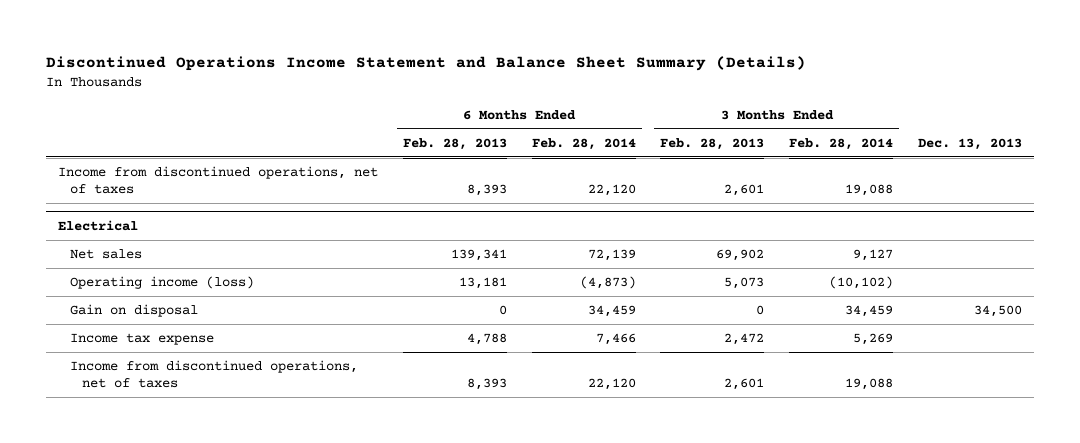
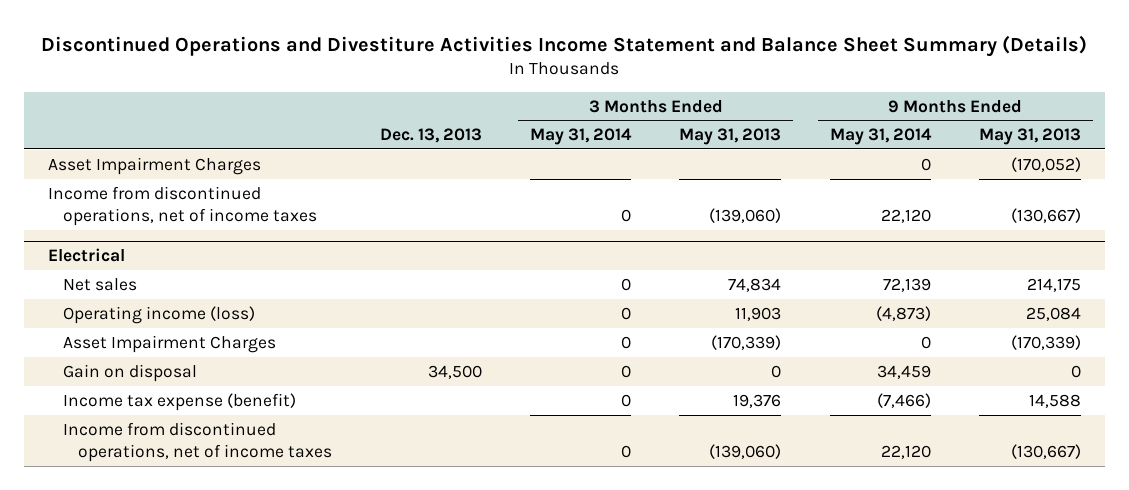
- Discontinued Operations Income Statement and Balance Sheet Summary (Details)
+ Discontinued Operations and Divestiture Activities Income Statement and Balance Sheet Summary (Details)
- | 6 Months Ended Feb. 28, 2013 | 6 Months Ended Feb. 28, 2014 | 3 Months Ended Feb. 28, 2013 | 3 Months Ended Feb. 28, 2014 | Dec. 13, 2013
+ | Dec. 13, 2013 | 3 Months Ended May 31, 2014 | 3 Months Ended May 31, 2013 | 9 Months Ended May 31, 2014 | 9 Months Ended May 31, 2013
- Income from discontinued operations, net of taxes | 8,393 | 22,120 | 2,601 | 19,088 |
+ Asset Impairment Charges | | | | 0 | (170,052)
+ Income from discontinued operations, net of income taxes | | 0 | (139,060) | 22,120 | (130,667)
@ Electrical
+ Asset Impairment Charges | | 0 | (170,339) | 0 | (170,339)
- Income tax expense | 4,788 | 7,466 | 2,472 | 5,269 |
- Income from discontinued operations, net of taxes | 8,393 | 22,120 | 2,601 | 19,088 |
+ Income tax expense (benefit) | | 0 | 19,376 | (7,466) | 14,588
+ Income from discontinued operations, net of income taxes | | 0 | (139,060) | 22,120 | (130,667)

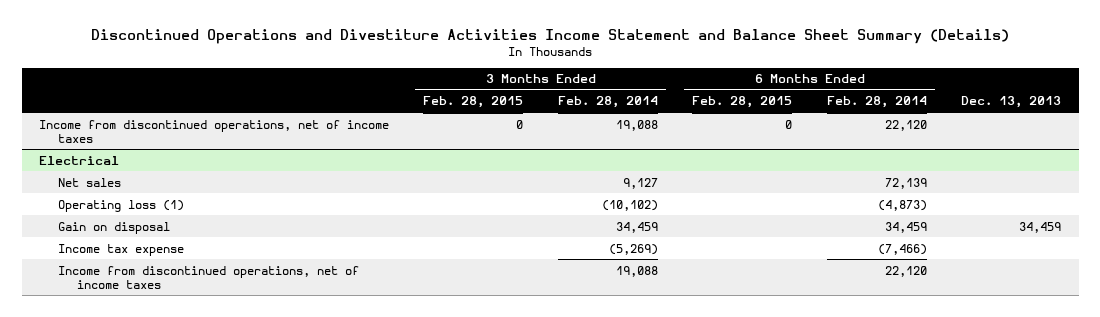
- | Dec. 13, 2013 | 3 Months Ended May 31, 2014 | 3 Months Ended May 31, 2013 | 9 Months Ended May 31, 2014 | 9 Months Ended May 31, 2013
+ | 3 Months Ended Feb. 28, 2015 | 3 Months Ended Feb. 28, 2014 | 6 Months Ended Feb. 28, 2015 | 6 Months Ended Feb. 28, 2014 | Dec. 13, 2013
- Asset Impairment Charges | | | | 0 | (170,052)
@ Electrical
- Operating income (loss) | | 0 | 11,903 | (4,873) | 25,084
- Asset Impairment Charges | | 0 | (170,339) | 0 | (170,339)
- Gain on disposal | 34,500 | 0 | 0 | 34,459 | 0
- Income tax expense (benefit) | | 0 | 19,376 | (7,466) | 14,588
+ Operating loss (1) | | (10,102) | | (4,873) |
+ Gain on disposal | | 34,459 | | 34,459 | 34,459
+ Income tax expense | | (5,269) | | (7,466) |

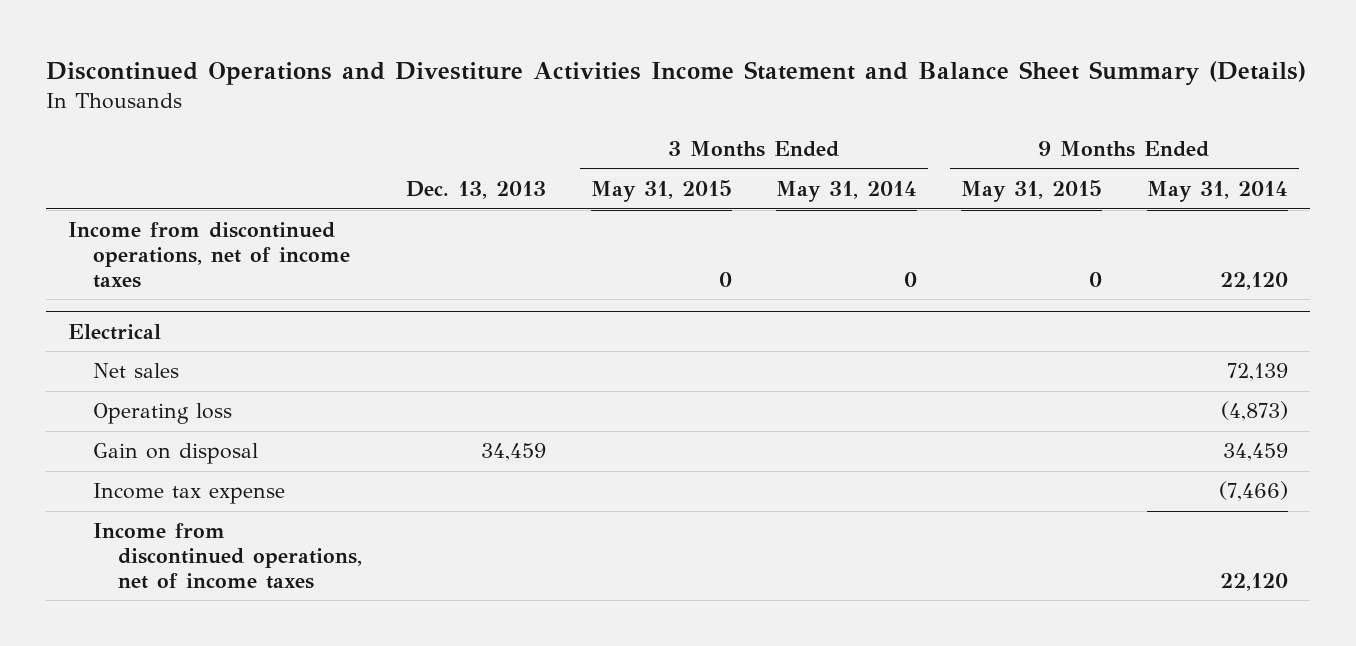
- | 3 Months Ended Feb. 28, 2015 | 3 Months Ended Feb. 28, 2014 | 6 Months Ended Feb. 28, 2015 | 6 Months Ended Feb. 28, 2014 | Dec. 13, 2013
+ | Dec. 13, 2013 | 3 Months Ended May 31, 2015 | 3 Months Ended May 31, 2014 | 9 Months Ended May 31, 2015 | 9 Months Ended May 31, 2014
@ Electrical
- Operating loss (1) | | (10,102) | | (4,873) |
+ Operating loss | | | | | (4,873)

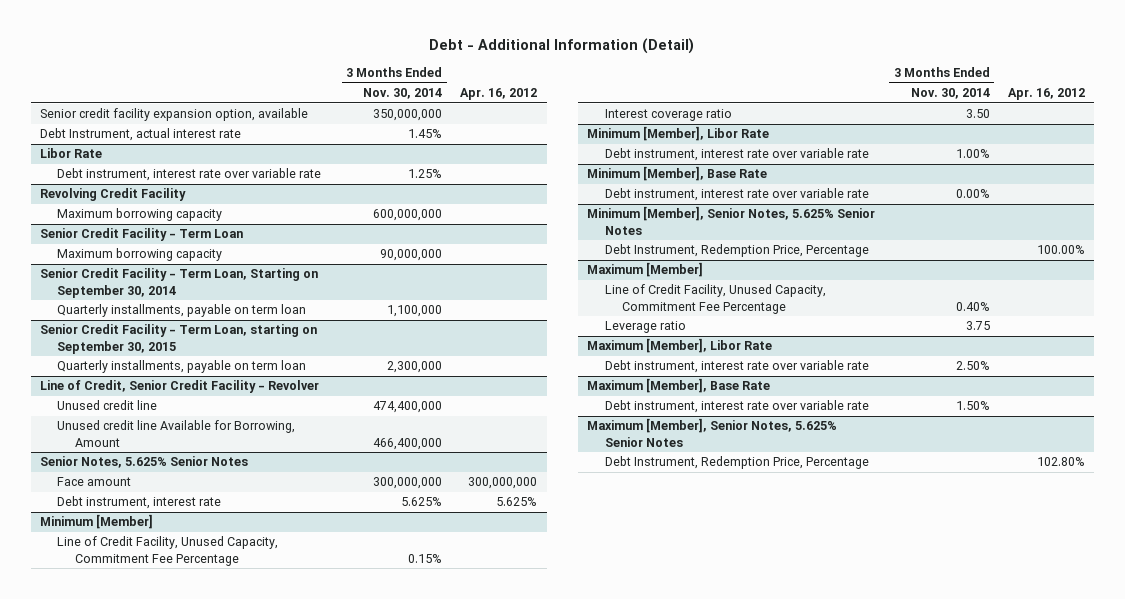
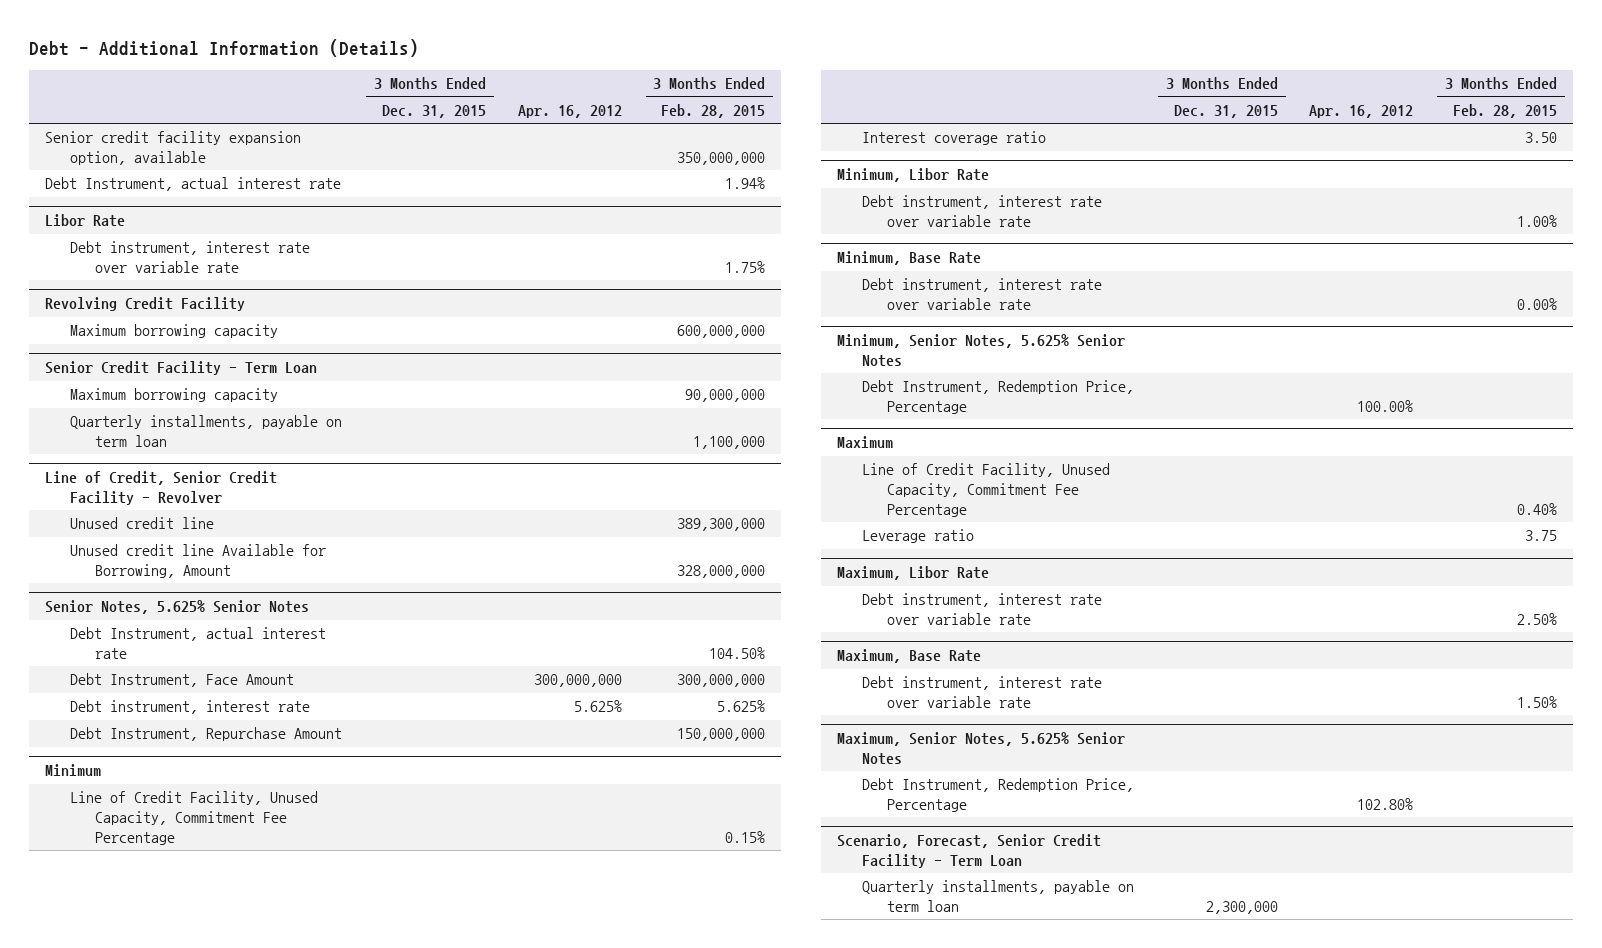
- Debt - Additional Information (Detail)
+ Debt - Additional Information (Details)
- | 3 Months Ended Nov. 30, 2014 | Apr. 16, 2012
+ | 3 Months Ended Dec. 31, 2015 | Apr. 16, 2012 | 3 Months Ended Feb. 28, 2015
- Senior Credit Facility - Term Loan, Starting on September 30, 2014
- Quarterly installments, payable on term loan | 1,100,000 |
- Senior Credit Facility - Term Loan, starting on September 30, 2015
- Quarterly installments, payable on term loan | 2,300,000 |
@ Senior Credit Facility - Term Loan
+ Quarterly installments, payable on term loan | | | 1,100,000
@ Senior Notes, 5.625% Senior Notes
- Face amount | 300,000,000 | 300,000,000
+ Debt Instrument, actual interest rate | | | 104.50%
+ Debt Instrument, Face Amount | | 300,000,000 | 300,000,000
- Minimum [Member]
@ Senior Notes, 5.625% Senior Notes
+ Debt Instrument, Repurchase Amount | | | 150,000,000
+ Minimum
- Minimum [Member], Libor Rate
+ Minimum, Libor Rate
- Minimum [Member], Base Rate
+ Minimum, Base Rate
- Minimum [Member], Senior Notes, 5.625% Senior Notes
+ Minimum, Senior Notes, 5.625% Senior Notes
- Maximum [Member]
+ Maximum
- Maximum [Member], Libor Rate
+ Maximum, Libor Rate
- Maximum [Member], Base Rate
+ Maximum, Base Rate
- Maximum [Member], Senior Notes, 5.625% Senior Notes
+ Maximum, Senior Notes, 5.625% Senior Notes
+ Scenario, Forecast, Senior Credit Facility - Term Loan
+ Quarterly installments, payable on term loan | 2,300,000 | |

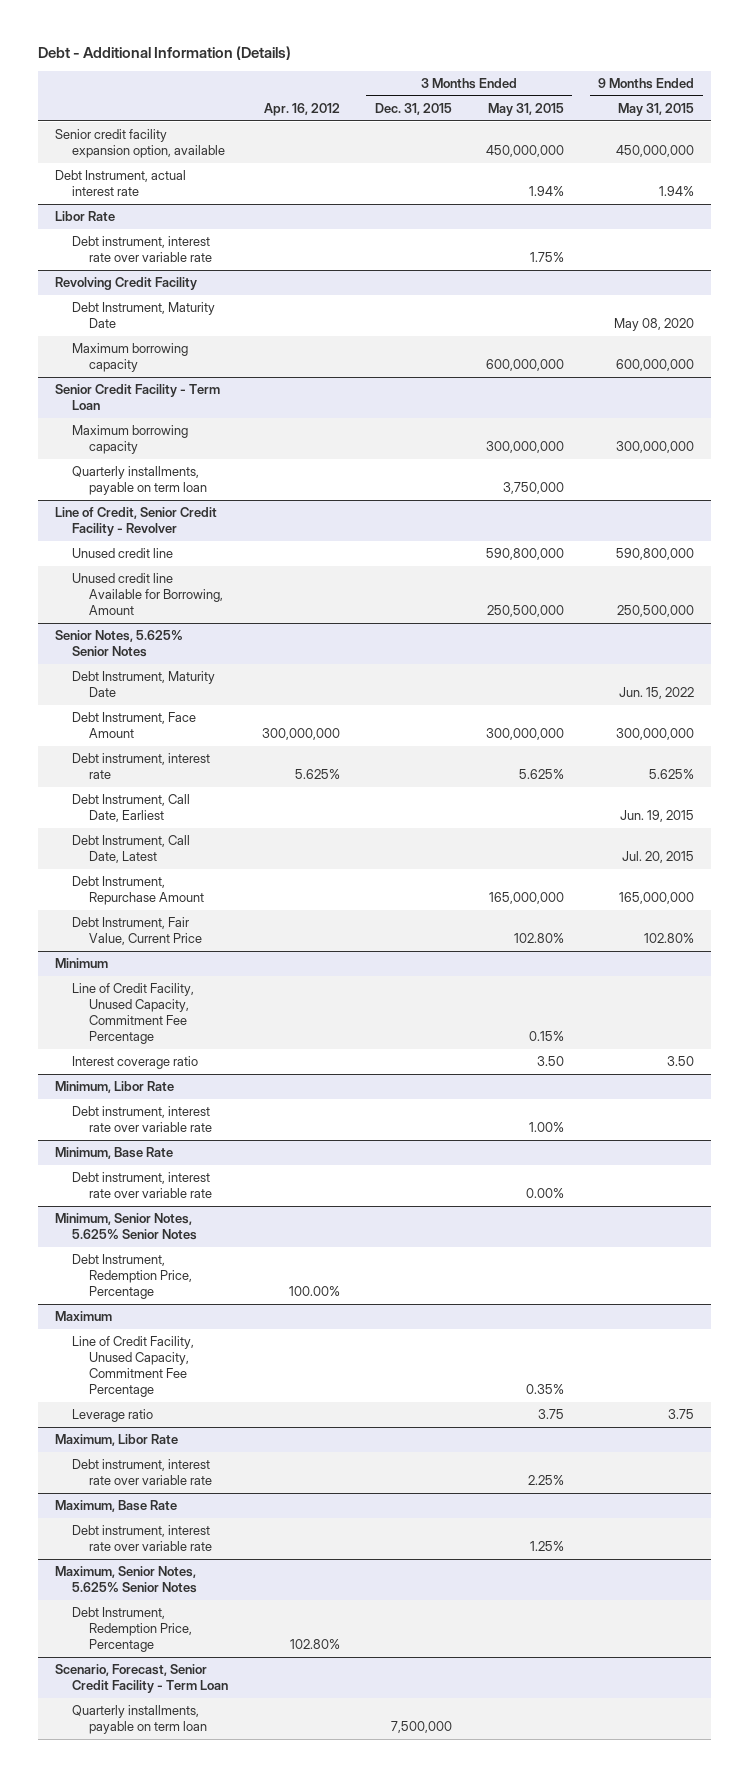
- | 3 Months Ended Dec. 31, 2015 | Apr. 16, 2012 | 3 Months Ended Feb. 28, 2015
+ | Apr. 16, 2012 | 3 Months Ended Dec. 31, 2015 | 3 Months Ended May 31, 2015 | 9 Months Ended May 31, 2015
@ Revolving Credit Facility
+ Debt Instrument, Maturity Date | | | | May 08, 2020
@ Senior Notes, 5.625% Senior Notes
- Debt Instrument, actual interest rate | | | 104.50%
+ Debt Instrument, Maturity Date | | | | Jun. 15, 2022
+ Debt Instrument, Call Date, Earliest | | | | Jun. 19, 2015
+ Debt Instrument, Call Date, Latest | | | | Jul. 20, 2015
+ Debt Instrument, Fair Value, Current Price | | | 102.80% | 102.80%
@ Scenario, Forecast, Senior Credit Facility - Term Loan
- Quarterly installments, payable on term loan | 2,300,000 | |
+ Quarterly installments, payable on term loan | | 7,500,000 | |

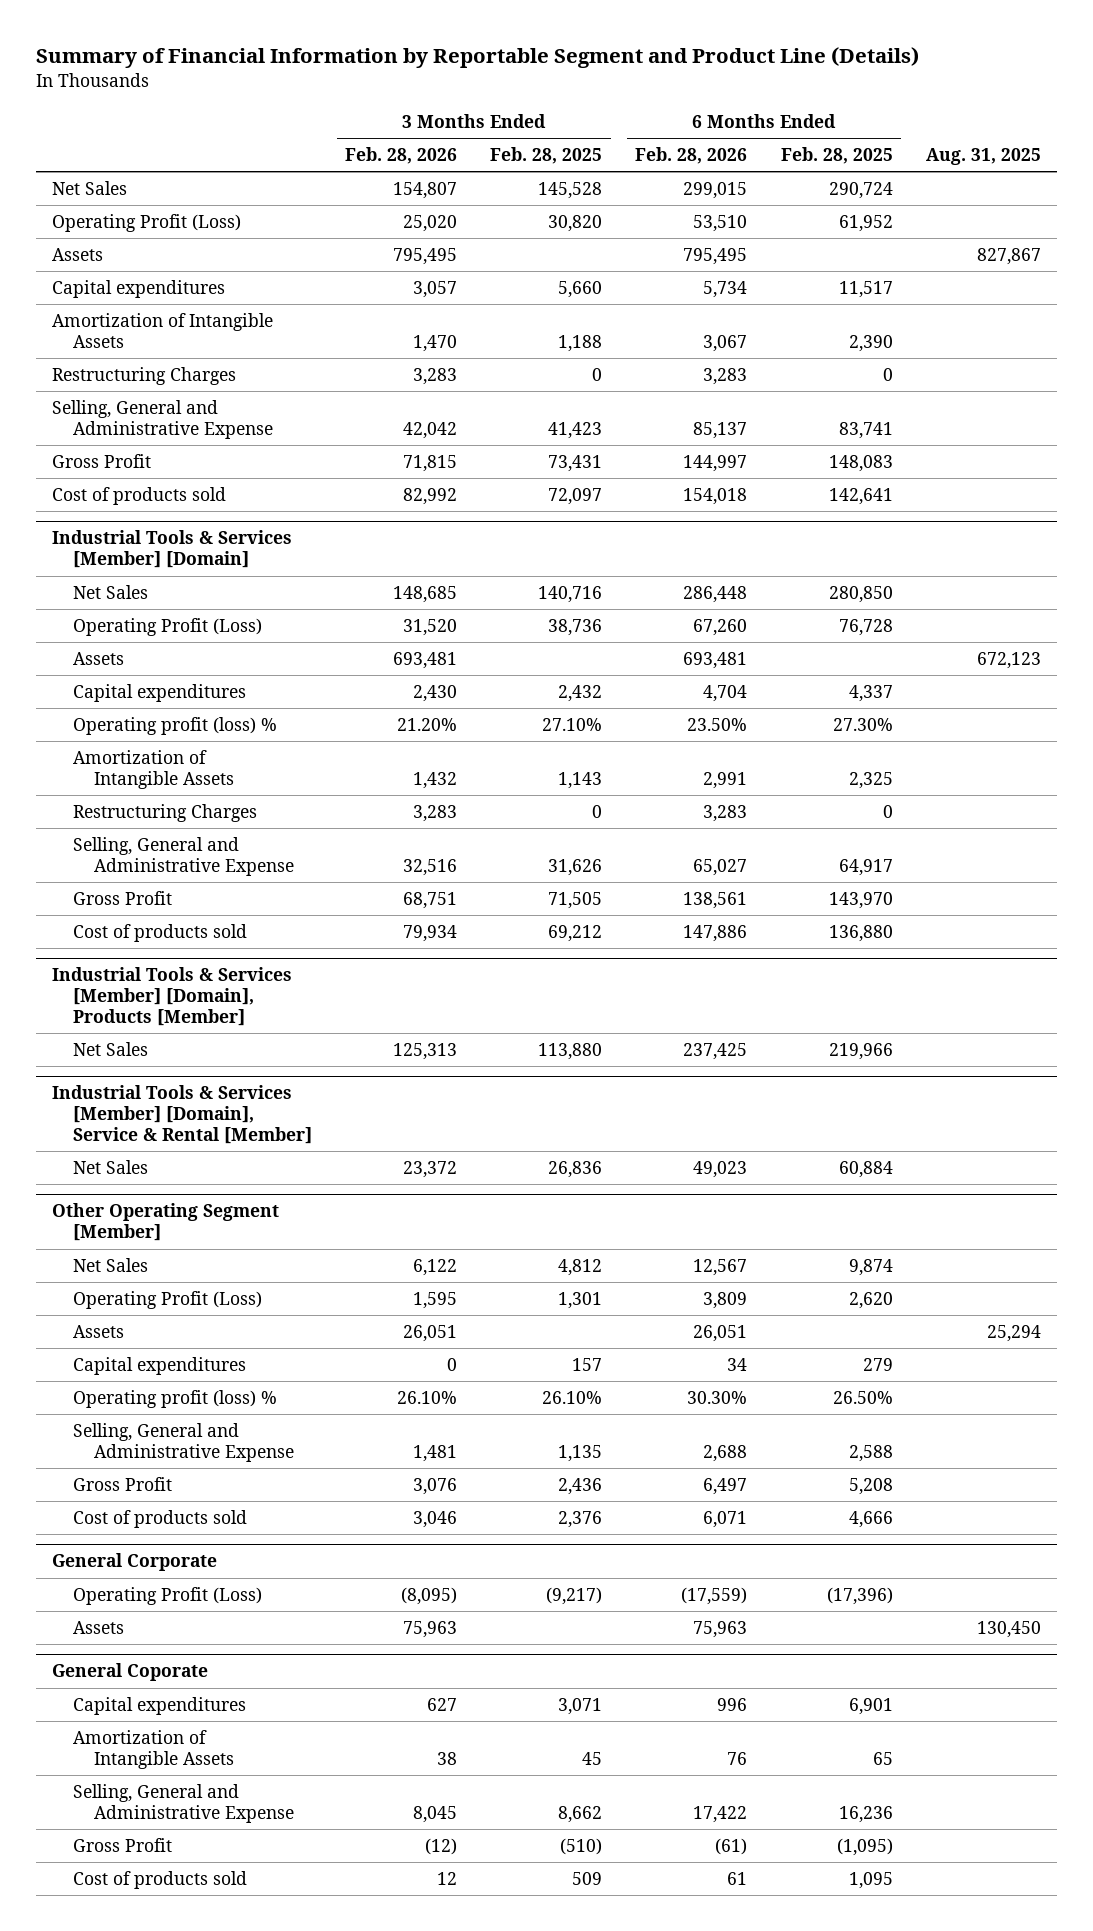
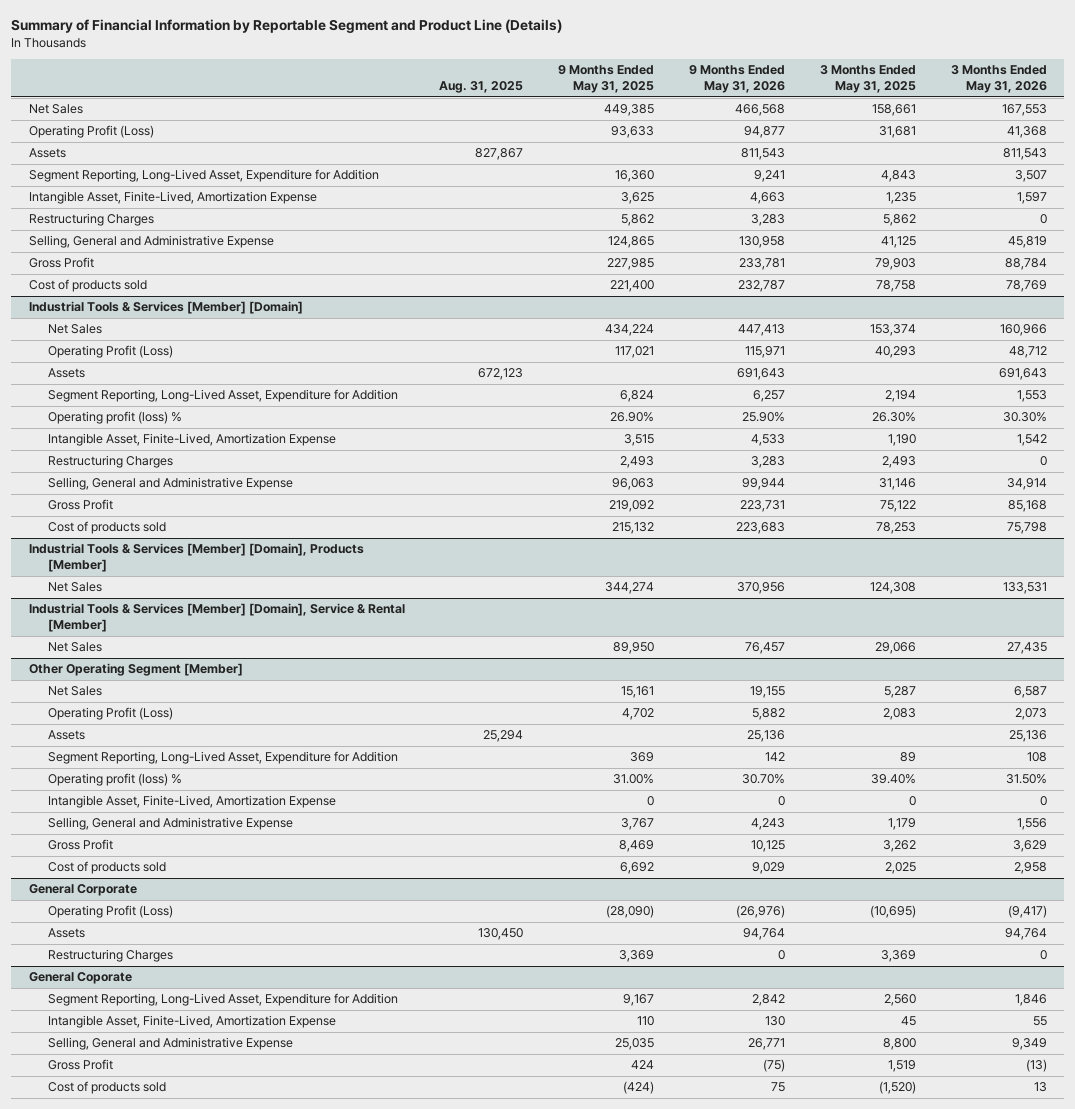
- | 3 Months Ended Feb. 28, 2026 | 3 Months Ended Feb. 28, 2025 | 6 Months Ended Feb. 28, 2026 | 6 Months Ended Feb. 28, 2025 | Aug. 31, 2025
+ | Aug. 31, 2025 | 9 Months Ended May 31, 2025 | 9 Months Ended May 31, 2026 | 3 Months Ended May 31, 2025 | 3 Months Ended May 31, 2026
- Capital expenditures | 3,057 | 5,660 | 5,734 | 11,517 |
- Amortization of Intangible Assets | 1,470 | 1,188 | 3,067 | 2,390 |
+ Segment Reporting, Long-Lived Asset, Expenditure for Addition | | 16,360 | 9,241 | 4,843 | 3,507
+ Intangible Asset, Finite-Lived, Amortization Expense | | 3,625 | 4,663 | 1,235 | 1,597
@ Industrial Tools & Services [Member] [Domain]
- Capital expenditures | 2,430 | 2,432 | 4,704 | 4,337 |
+ Segment Reporting, Long-Lived Asset, Expenditure for Addition | | 6,824 | 6,257 | 2,194 | 1,553
- Amortization of Intangible Assets | 1,432 | 1,143 | 2,991 | 2,325 |
+ Intangible Asset, Finite-Lived, Amortization Expense | | 3,515 | 4,533 | 1,190 | 1,542
@ Other Operating Segment [Member]
- Capital expenditures | 0 | 157 | 34 | 279 |
+ Segment Reporting, Long-Lived Asset, Expenditure for Addition | | 369 | 142 | 89 | 108
+ Intangible Asset, Finite-Lived, Amortization Expense | | 0 | 0 | 0 | 0
@ General Corporate
+ Restructuring Charges | | 3,369 | 0 | 3,369 | 0
@ General Coporate
- Capital expenditures | 627 | 3,071 | 996 | 6,901 |
- Amortization of Intangible Assets | 38 | 45 | 76 | 65 |
+ Segment Reporting, Long-Lived Asset, Expenditure for Addition | | 9,167 | 2,842 | 2,560 | 1,846
+ Intangible Asset, Finite-Lived, Amortization Expense | | 110 | 130 | 45 | 55

